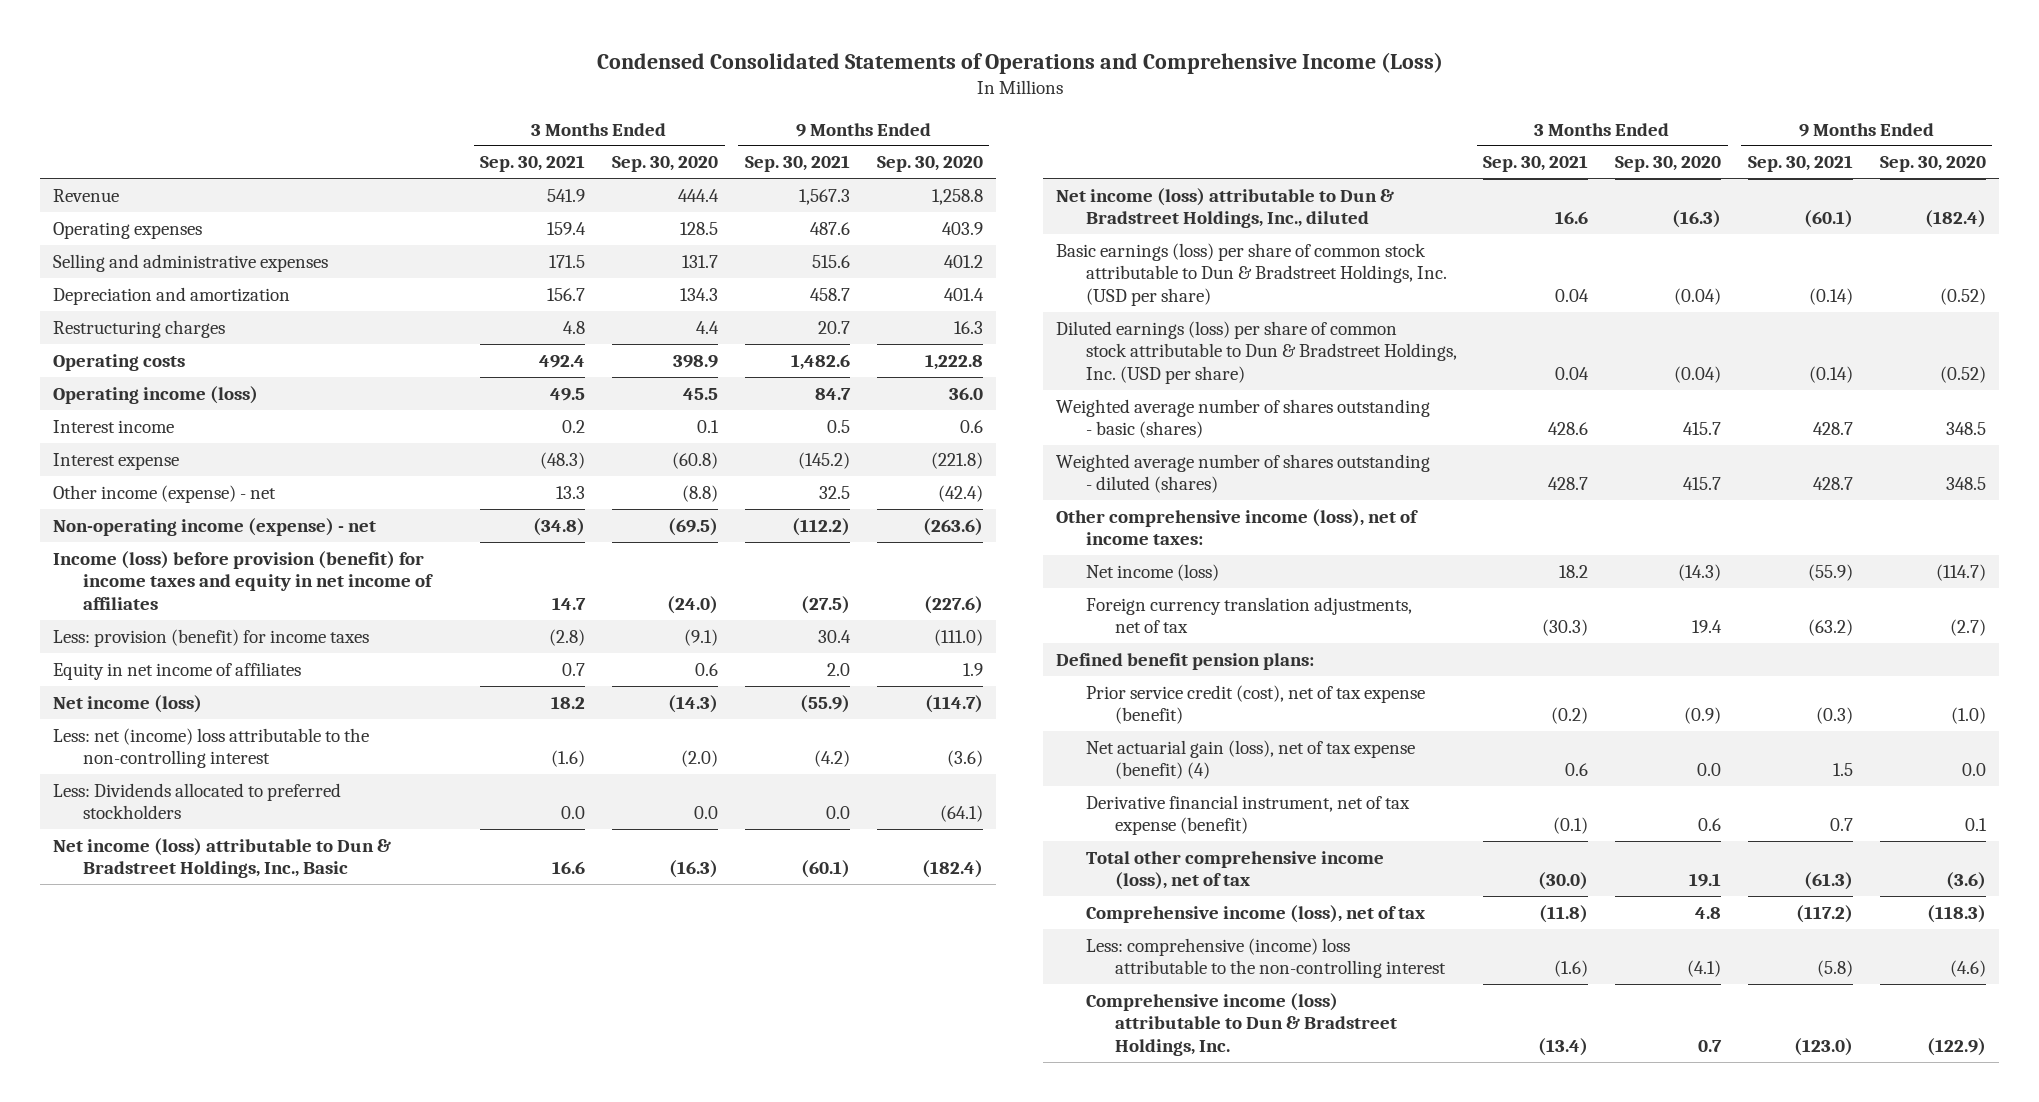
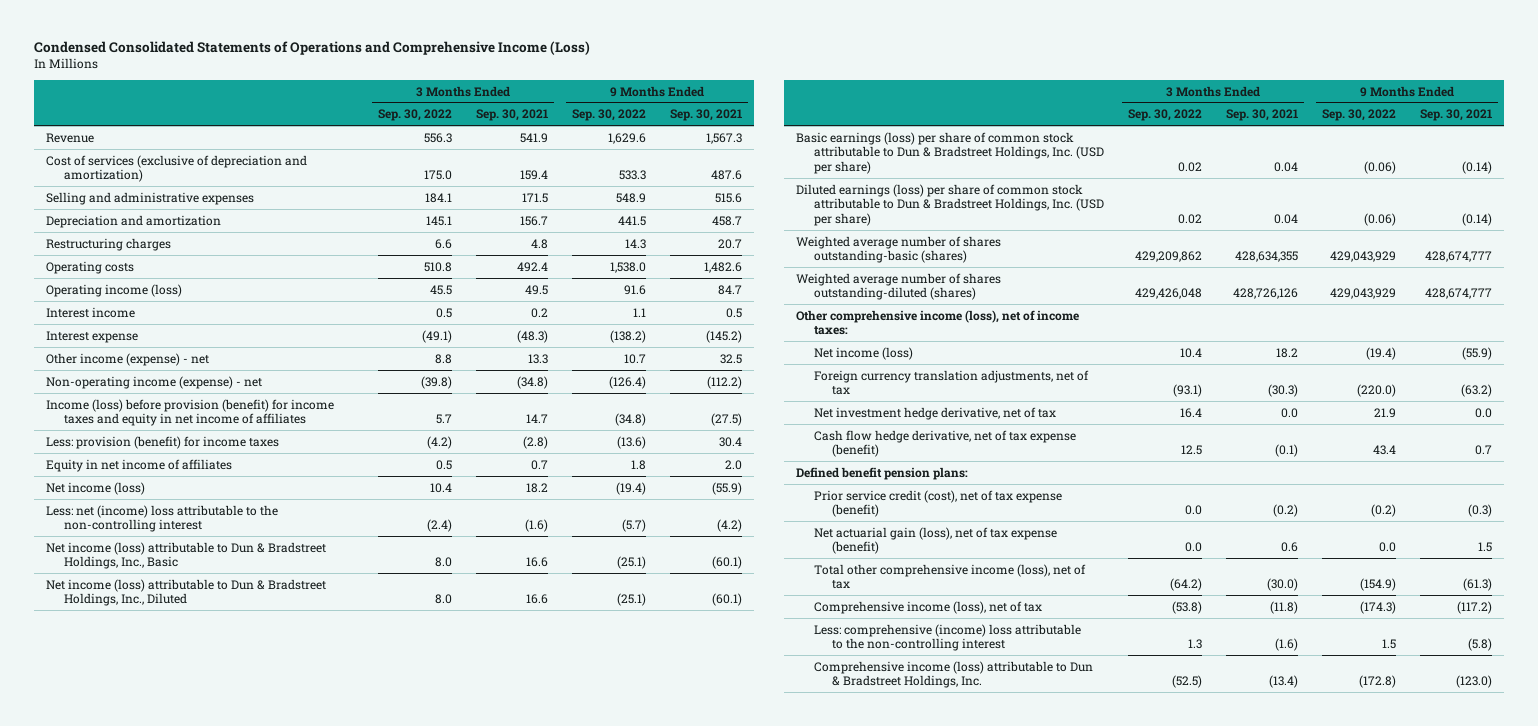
- | 3 Months Ended Sep. 30, 2021 | 3 Months Ended Sep. 30, 2020 | 9 Months Ended Sep. 30, 2021 | 9 Months Ended Sep. 30, 2020
+ | 3 Months Ended Sep. 30, 2022 | 3 Months Ended Sep. 30, 2021 | 9 Months Ended Sep. 30, 2022 | 9 Months Ended Sep. 30, 2021
- Operating expenses | 159.4 | 128.5 | 487.6 | 403.9
+ Cost of services (exclusive of depreciation and amortization) | 175.0 | 159.4 | 533.3 | 487.6
- Less: Dividends allocated to preferred stockholders | 0.0 | 0.0 | 0.0 | (64.1)
- Net income (loss) attributable to Dun & Bradstreet Holdings, Inc., diluted | 16.6 | (16.3) | (60.1) | (182.4)
+ Net income (loss) attributable to Dun & Bradstreet Holdings, Inc., Diluted | 8.0 | 16.6 | (25.1) | (60.1)
- Weighted average number of shares outstanding - basic (shares) | 428.6 | 415.7 | 428.7 | 348.5
- Weighted average number of shares outstanding - diluted (shares) | 428.7 | 415.7 | 428.7 | 348.5
+ Weighted average number of shares outstanding-basic (shares) | 429,209,862 | 428,634,355 | 429,043,929 | 428,674,777
+ Weighted average number of shares outstanding-diluted (shares) | 429,426,048 | 428,726,126 | 429,043,929 | 428,674,777
+ Net investment hedge derivative, net of tax | 16.4 | 0.0 | 21.9 | 0.0
+ Cash flow hedge derivative, net of tax expense (benefit) | 12.5 | (0.1) | 43.4 | 0.7
- Net actuarial gain (loss), net of tax expense (benefit) (4) | 0.6 | 0.0 | 1.5 | 0.0
- Derivative financial instrument, net of tax expense (benefit) | (0.1) | 0.6 | 0.7 | 0.1
+ Net actuarial gain (loss), net of tax expense (benefit) | 0.0 | 0.6 | 0.0 | 1.5

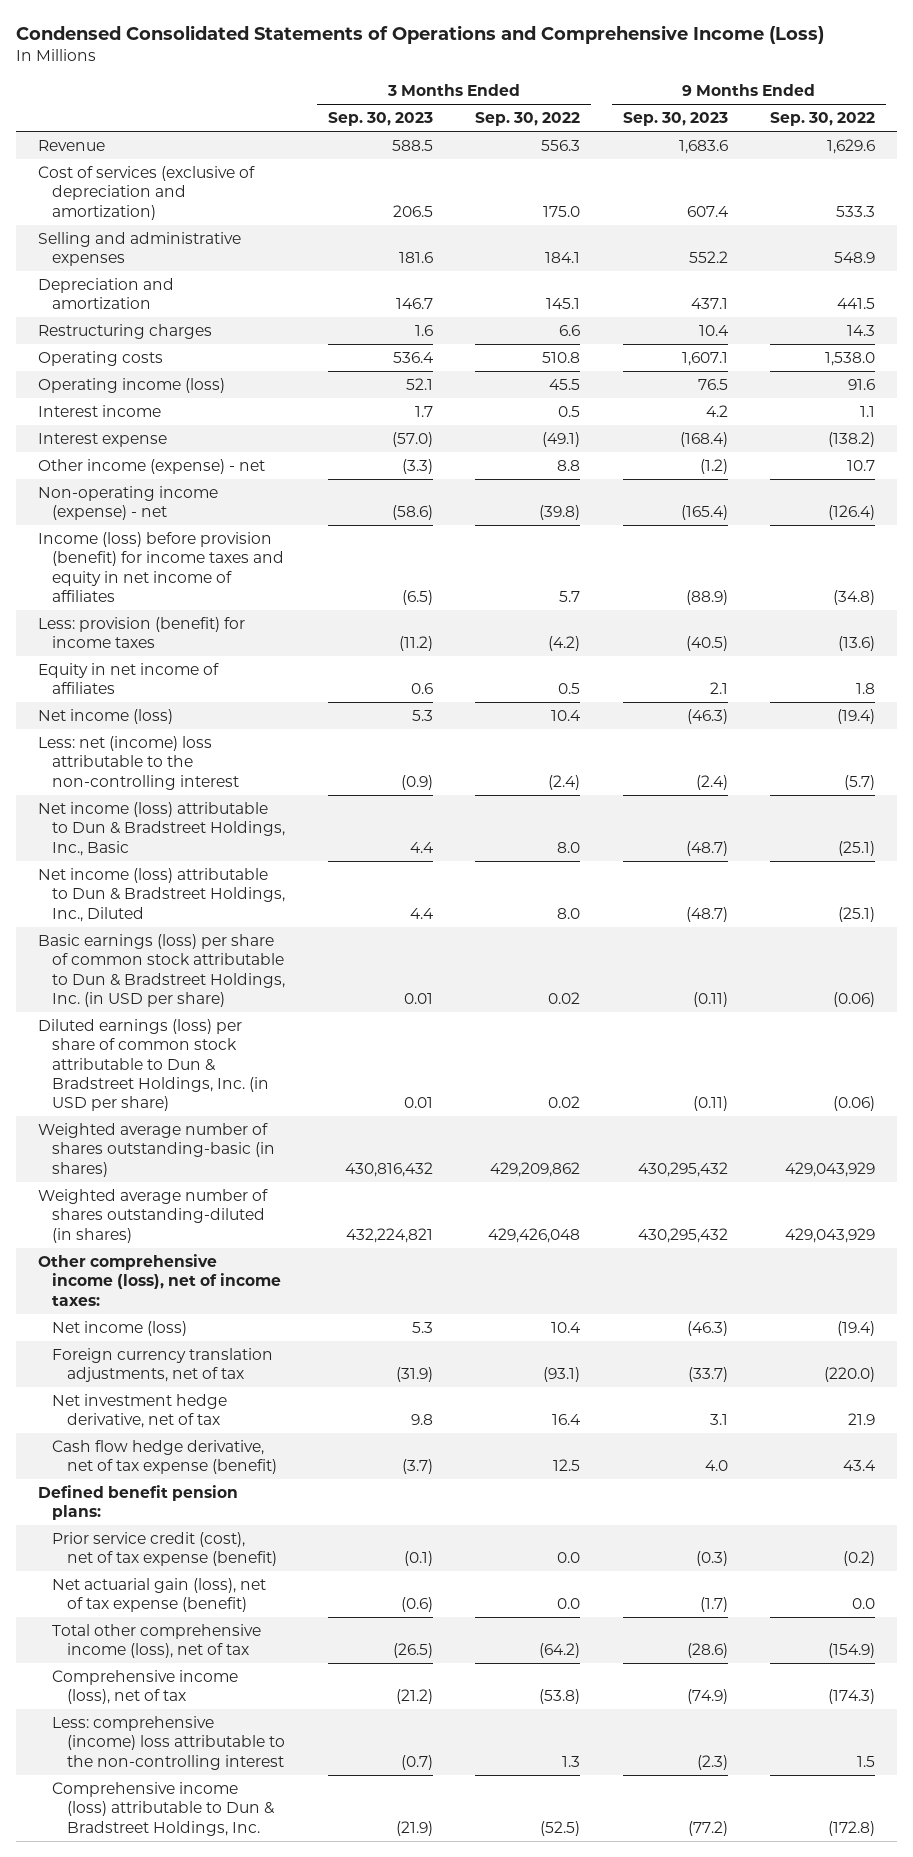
- | 3 Months Ended Sep. 30, 2022 | 3 Months Ended Sep. 30, 2021 | 9 Months Ended Sep. 30, 2022 | 9 Months Ended Sep. 30, 2021
+ | 3 Months Ended Sep. 30, 2023 | 3 Months Ended Sep. 30, 2022 | 9 Months Ended Sep. 30, 2023 | 9 Months Ended Sep. 30, 2022
- Basic earnings (loss) per share of common stock attributable to Dun & Bradstreet Holdings, Inc. (USD per share) | 0.02 | 0.04 | (0.06) | (0.14)
- Diluted earnings (loss) per share of common stock attributable to Dun & Bradstreet Holdings, Inc. (USD per share) | 0.02 | 0.04 | (0.06) | (0.14)
- Weighted average number of shares outstanding-basic (shares) | 429,209,862 | 428,634,355 | 429,043,929 | 428,674,777
- Weighted average number of shares outstanding-diluted (shares) | 429,426,048 | 428,726,126 | 429,043,929 | 428,674,777
+ Basic earnings (loss) per share of common stock attributable to Dun & Bradstreet Holdings, Inc. (in USD per share) | 0.01 | 0.02 | (0.11) | (0.06)
+ Diluted earnings (loss) per share of common stock attributable to Dun & Bradstreet Holdings, Inc. (in USD per share) | 0.01 | 0.02 | (0.11) | (0.06)
+ Weighted average number of shares outstanding-basic (in shares) | 430,816,432 | 429,209,862 | 430,295,432 | 429,043,929
+ Weighted average number of shares outstanding-diluted (in shares) | 432,224,821 | 429,426,048 | 430,295,432 | 429,043,929

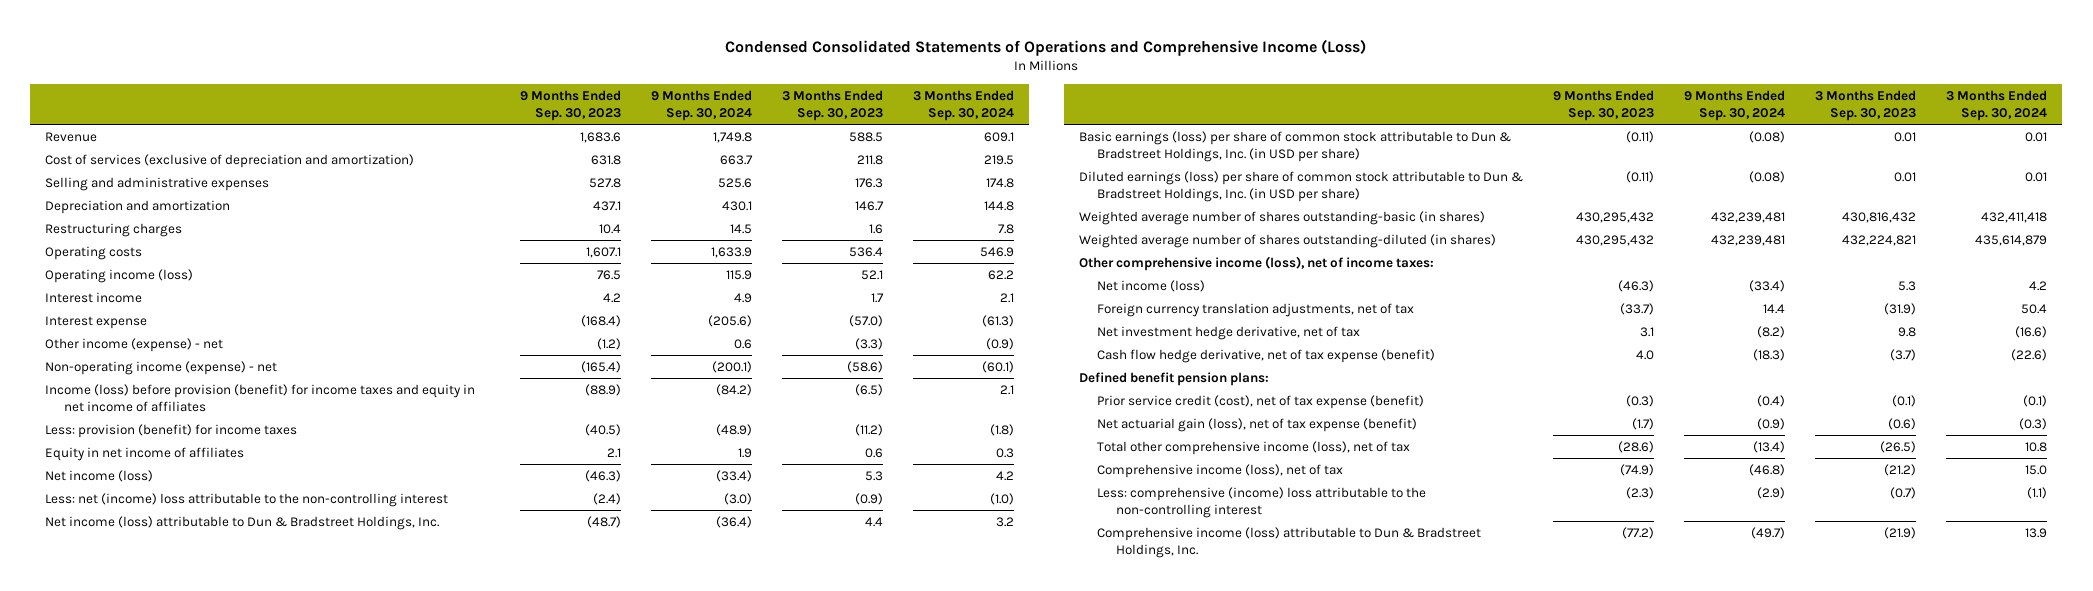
- | 3 Months Ended Sep. 30, 2023 | 3 Months Ended Sep. 30, 2022 | 9 Months Ended Sep. 30, 2023 | 9 Months Ended Sep. 30, 2022
+ | 9 Months Ended Sep. 30, 2023 | 9 Months Ended Sep. 30, 2024 | 3 Months Ended Sep. 30, 2023 | 3 Months Ended Sep. 30, 2024
- Cost of services (exclusive of depreciation and amortization) | 206.5 | 175.0 | 607.4 | 533.3
- Selling and administrative expenses | 181.6 | 184.1 | 552.2 | 548.9
+ Cost of services (exclusive of depreciation and amortization) | 631.8 | 663.7 | 211.8 | 219.5
+ Selling and administrative expenses | 527.8 | 525.6 | 176.3 | 174.8
- Net income (loss) attributable to Dun & Bradstreet Holdings, Inc., Basic | 4.4 | 8.0 | (48.7) | (25.1)
- Net income (loss) attributable to Dun & Bradstreet Holdings, Inc., Diluted | 4.4 | 8.0 | (48.7) | (25.1)
+ Net income (loss) attributable to Dun & Bradstreet Holdings, Inc. | (48.7) | (36.4) | 4.4 | 3.2

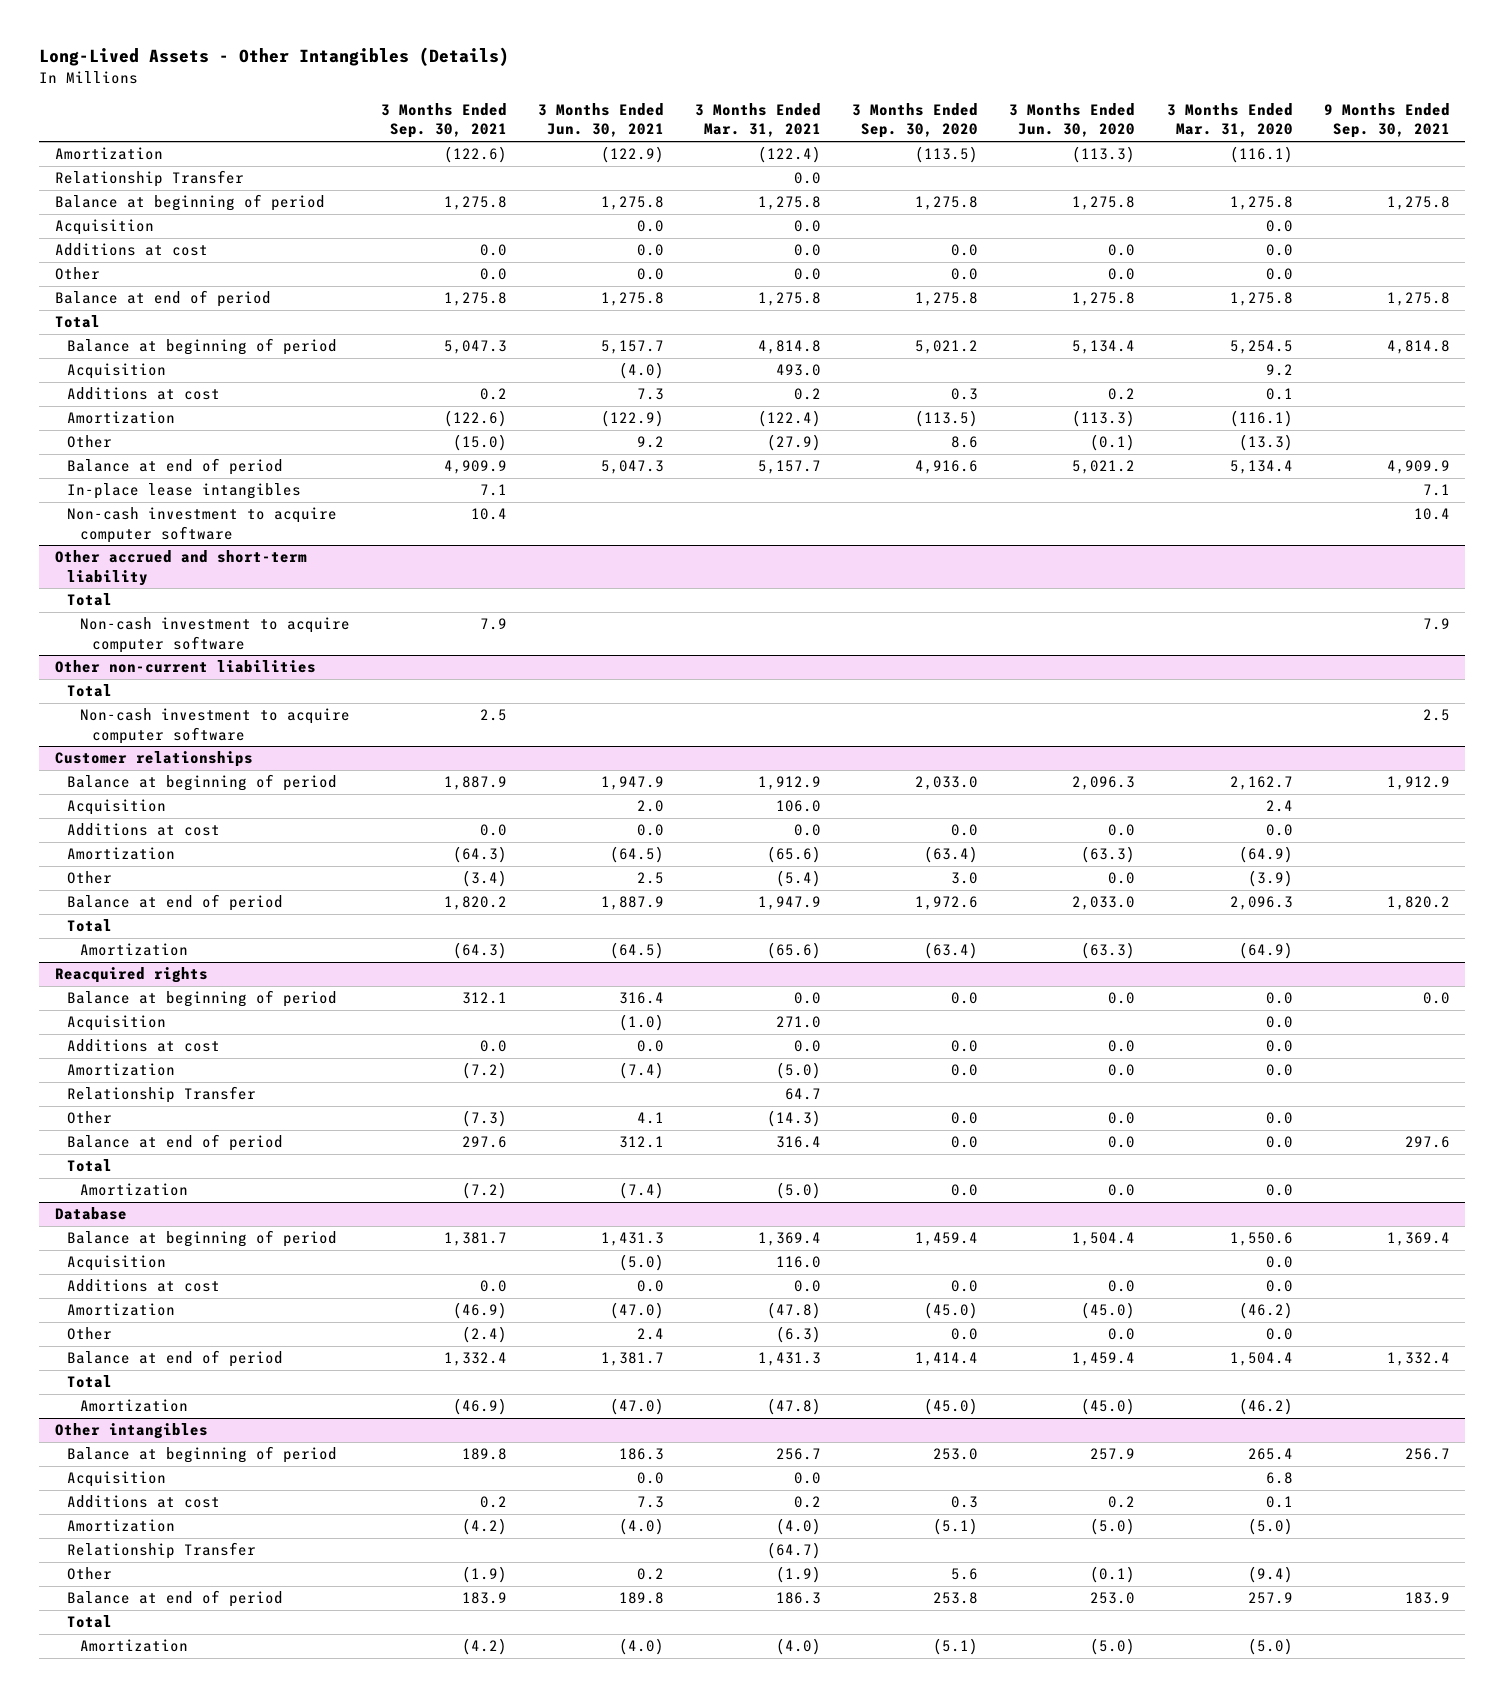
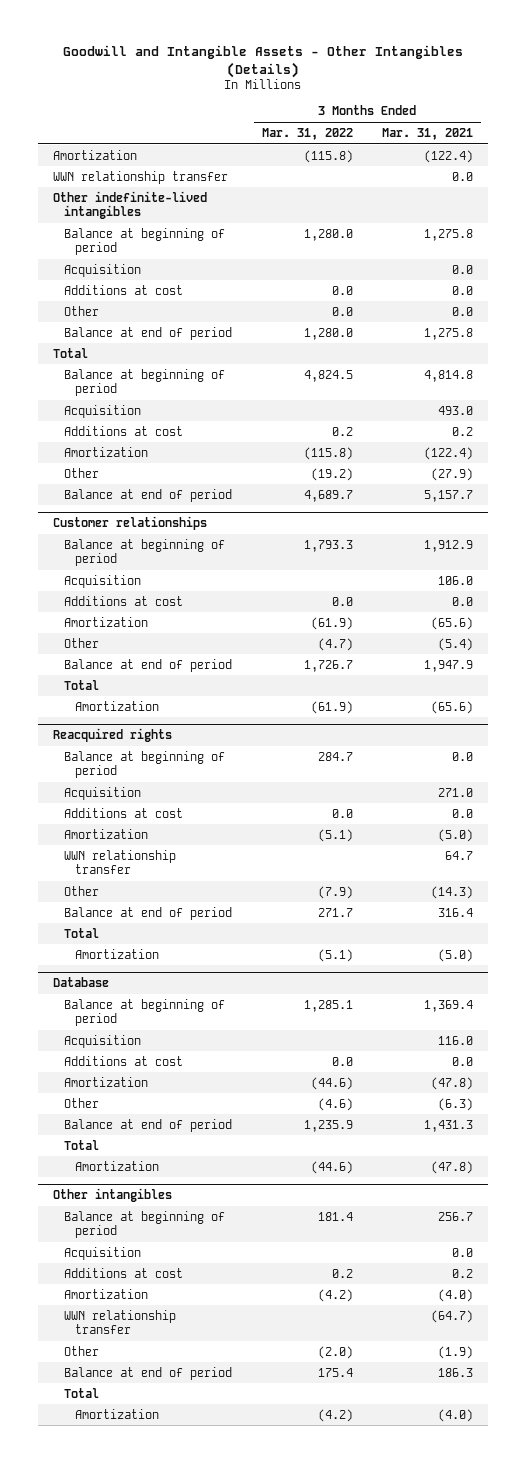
- Long-Lived Assets - Other Intangibles (Details)
+ Goodwill and Intangible Assets - Other Intangibles (Details)
- | 3 Months Ended Sep. 30, 2021 | 3 Months Ended Jun. 30, 2021 | 3 Months Ended Mar. 31, 2021 | 3 Months Ended Sep. 30, 2020 | 3 Months Ended Jun. 30, 2020 | 3 Months Ended Mar. 31, 2020 | 9 Months Ended Sep. 30, 2021
+ | 3 Months Ended Mar. 31, 2022 | 3 Months Ended Mar. 31, 2021
- Relationship Transfer | | | 0.0 | | | |
+ WWN relationship transfer | | 0.0
+ Other indefinite-lived intangibles
- In-place lease intangibles | 7.1 | | | | | | 7.1
- Non-cash investment to acquire computer software | 10.4 | | | | | | 10.4
- Other accrued and short-term liability
- Total
- Non-cash investment to acquire computer software | 7.9 | | | | | | 7.9
- Other non-current liabilities
- Total
- Non-cash investment to acquire computer software | 2.5 | | | | | | 2.5
@ Reacquired rights
- Relationship Transfer | | | 64.7 | | | |
+ WWN relationship transfer | | 64.7
@ Other intangibles
- Relationship Transfer | | | (64.7) | | | |
+ WWN relationship transfer | | (64.7)

